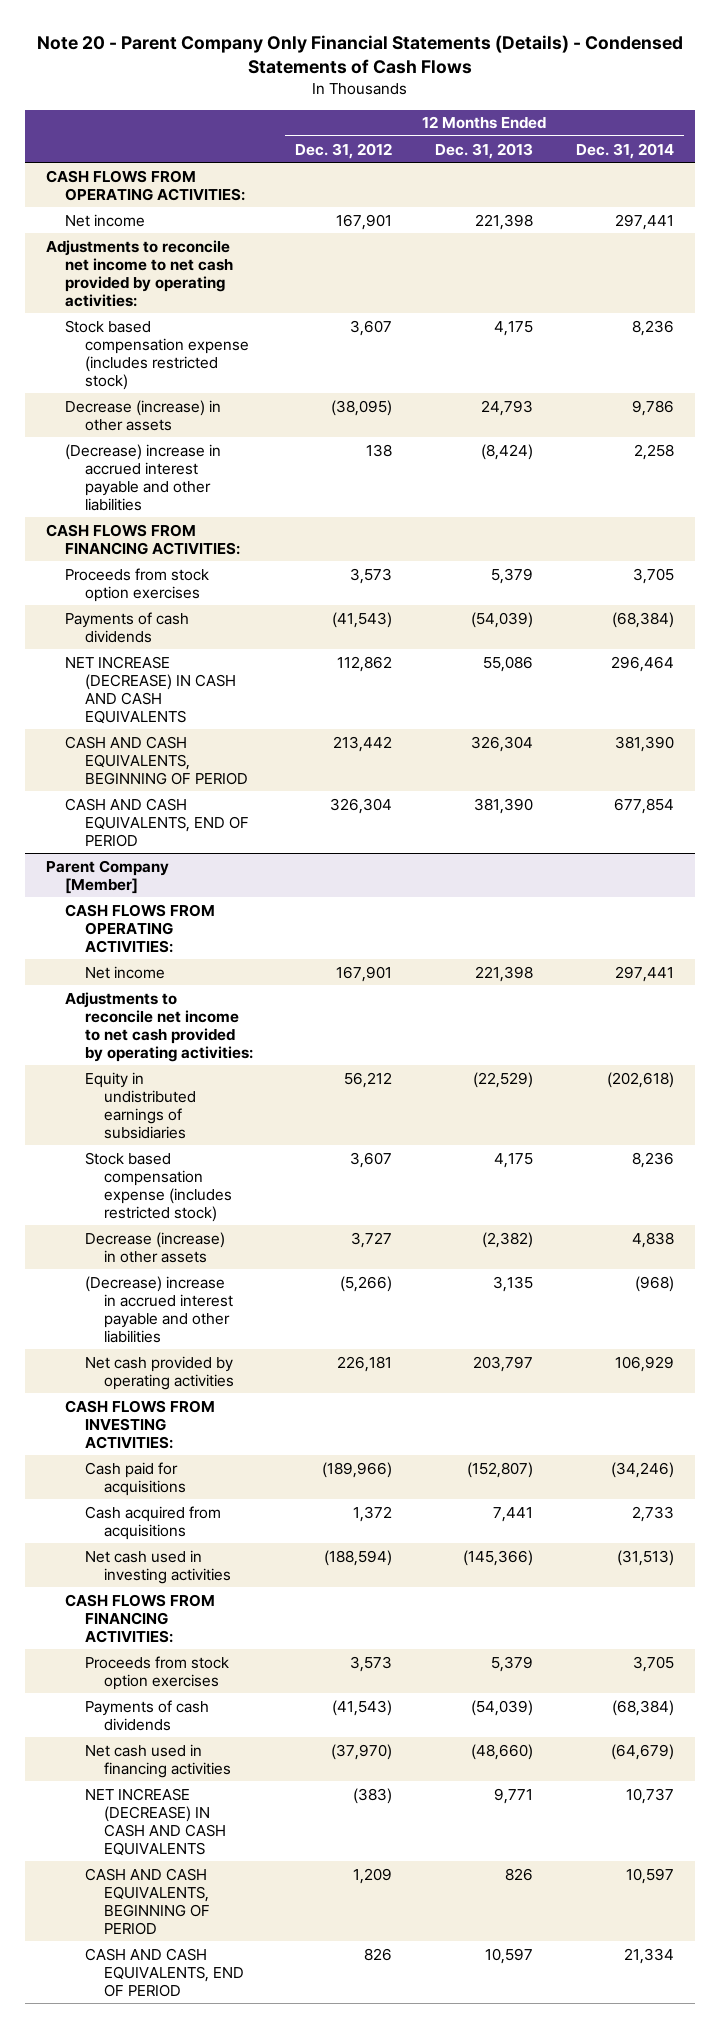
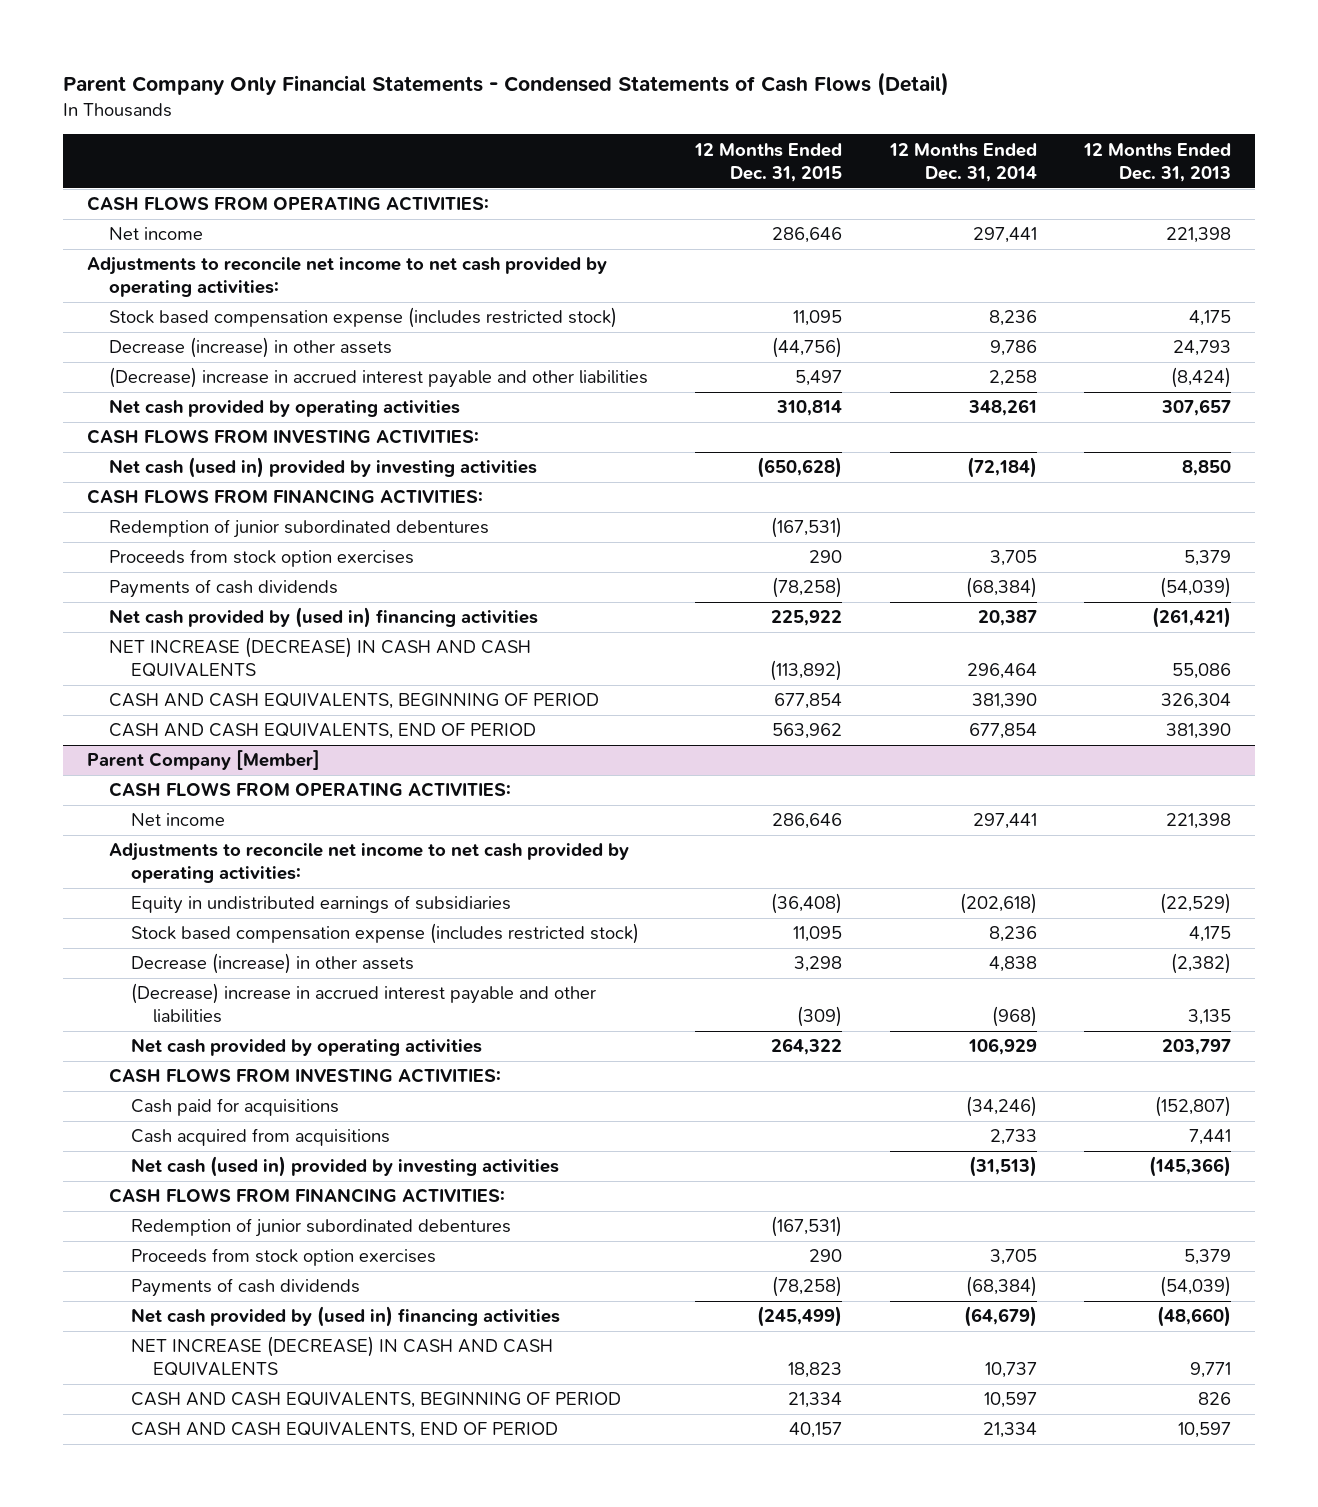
- Note 20 - Parent Company Only Financial Statements (Details) - Condensed Statements of Cash Flows
+ Parent Company Only Financial Statements - Condensed Statements of Cash Flows (Detail)
- | 12 Months Ended Dec. 31, 2012 | 12 Months Ended Dec. 31, 2013 | 12 Months Ended Dec. 31, 2014
+ | 12 Months Ended Dec. 31, 2015 | 12 Months Ended Dec. 31, 2014 | 12 Months Ended Dec. 31, 2013
+ Net cash provided by operating activities | 310,814 | 348,261 | 307,657
+ CASH FLOWS FROM INVESTING ACTIVITIES:
+ Net cash (used in) provided by investing activities | (650,628) | (72,184) | 8,850
+ Redemption of junior subordinated debentures | (167,531) | |
+ Net cash provided by (used in) financing activities | 225,922 | 20,387 | (261,421)
@ Parent Company [Member]
- Net cash used in investing activities | (188,594) | (145,366) | (31,513)
+ Net cash (used in) provided by investing activities | | (31,513) | (145,366)
+ Redemption of junior subordinated debentures | (167,531) | |
- Net cash used in financing activities | (37,970) | (48,660) | (64,679)
+ Net cash provided by (used in) financing activities | (245,499) | (64,679) | (48,660)

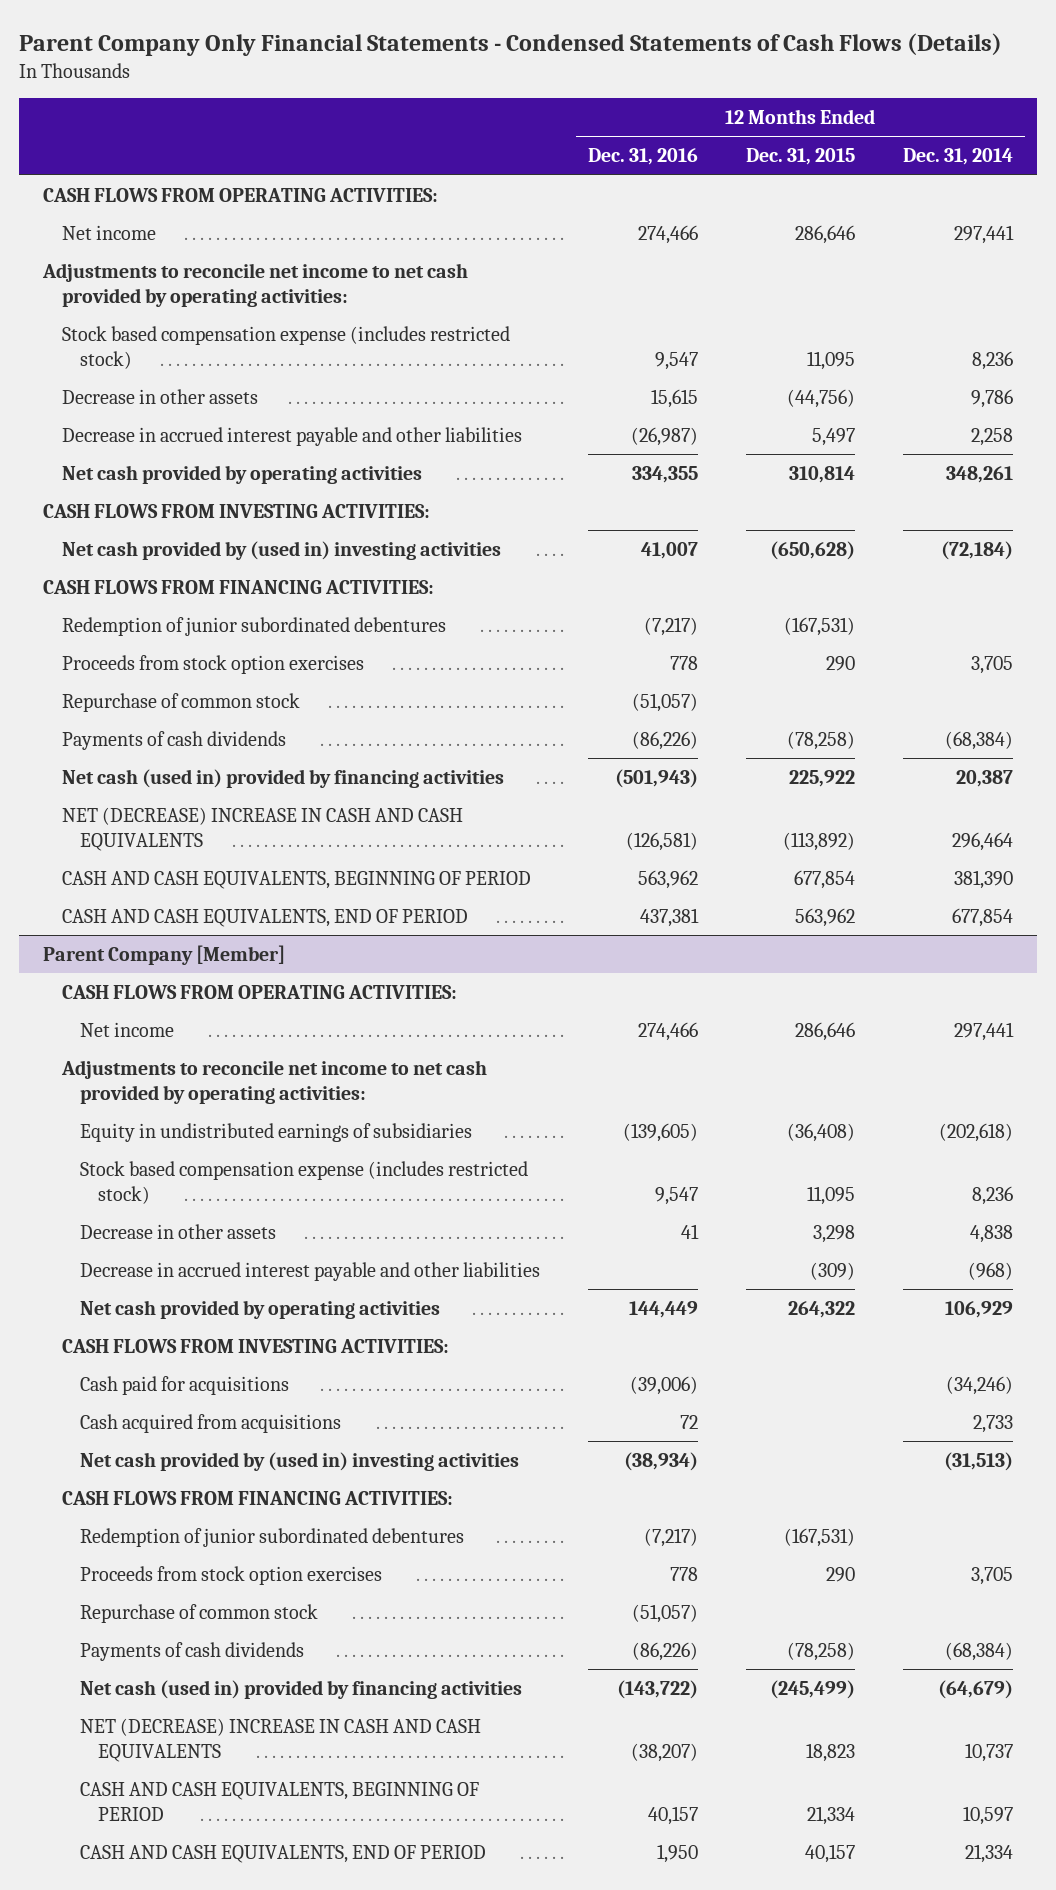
- Parent Company Only Financial Statements - Condensed Statements of Cash Flows (Detail)
+ Parent Company Only Financial Statements - Condensed Statements of Cash Flows (Details)
- | 12 Months Ended Dec. 31, 2015 | 12 Months Ended Dec. 31, 2014 | 12 Months Ended Dec. 31, 2013
+ | 12 Months Ended Dec. 31, 2016 | 12 Months Ended Dec. 31, 2015 | 12 Months Ended Dec. 31, 2014
- Decrease (increase) in other assets | (44,756) | 9,786 | 24,793
- (Decrease) increase in accrued interest payable and other liabilities | 5,497 | 2,258 | (8,424)
+ Decrease in other assets | 15,615 | (44,756) | 9,786
+ Decrease in accrued interest payable and other liabilities | (26,987) | 5,497 | 2,258
- Net cash (used in) provided by investing activities | (650,628) | (72,184) | 8,850
+ Net cash provided by (used in) investing activities | 41,007 | (650,628) | (72,184)
+ Repurchase of common stock | (51,057) | |
- Net cash provided by (used in) financing activities | 225,922 | 20,387 | (261,421)
- NET INCREASE (DECREASE) IN CASH AND CASH EQUIVALENTS | (113,892) | 296,464 | 55,086
+ Net cash (used in) provided by financing activities | (501,943) | 225,922 | 20,387
+ NET (DECREASE) INCREASE IN CASH AND CASH EQUIVALENTS | (126,581) | (113,892) | 296,464
@ Parent Company [Member]
- Decrease (increase) in other assets | 3,298 | 4,838 | (2,382)
- (Decrease) increase in accrued interest payable and other liabilities | (309) | (968) | 3,135
+ Decrease in other assets | 41 | 3,298 | 4,838
+ Decrease in accrued interest payable and other liabilities | | (309) | (968)
- Net cash (used in) provided by investing activities | | (31,513) | (145,366)
+ Net cash provided by (used in) investing activities | (38,934) | | (31,513)
+ Repurchase of common stock | (51,057) | |
- Net cash provided by (used in) financing activities | (245,499) | (64,679) | (48,660)
- NET INCREASE (DECREASE) IN CASH AND CASH EQUIVALENTS | 18,823 | 10,737 | 9,771
+ Net cash (used in) provided by financing activities | (143,722) | (245,499) | (64,679)
+ NET (DECREASE) INCREASE IN CASH AND CASH EQUIVALENTS | (38,207) | 18,823 | 10,737

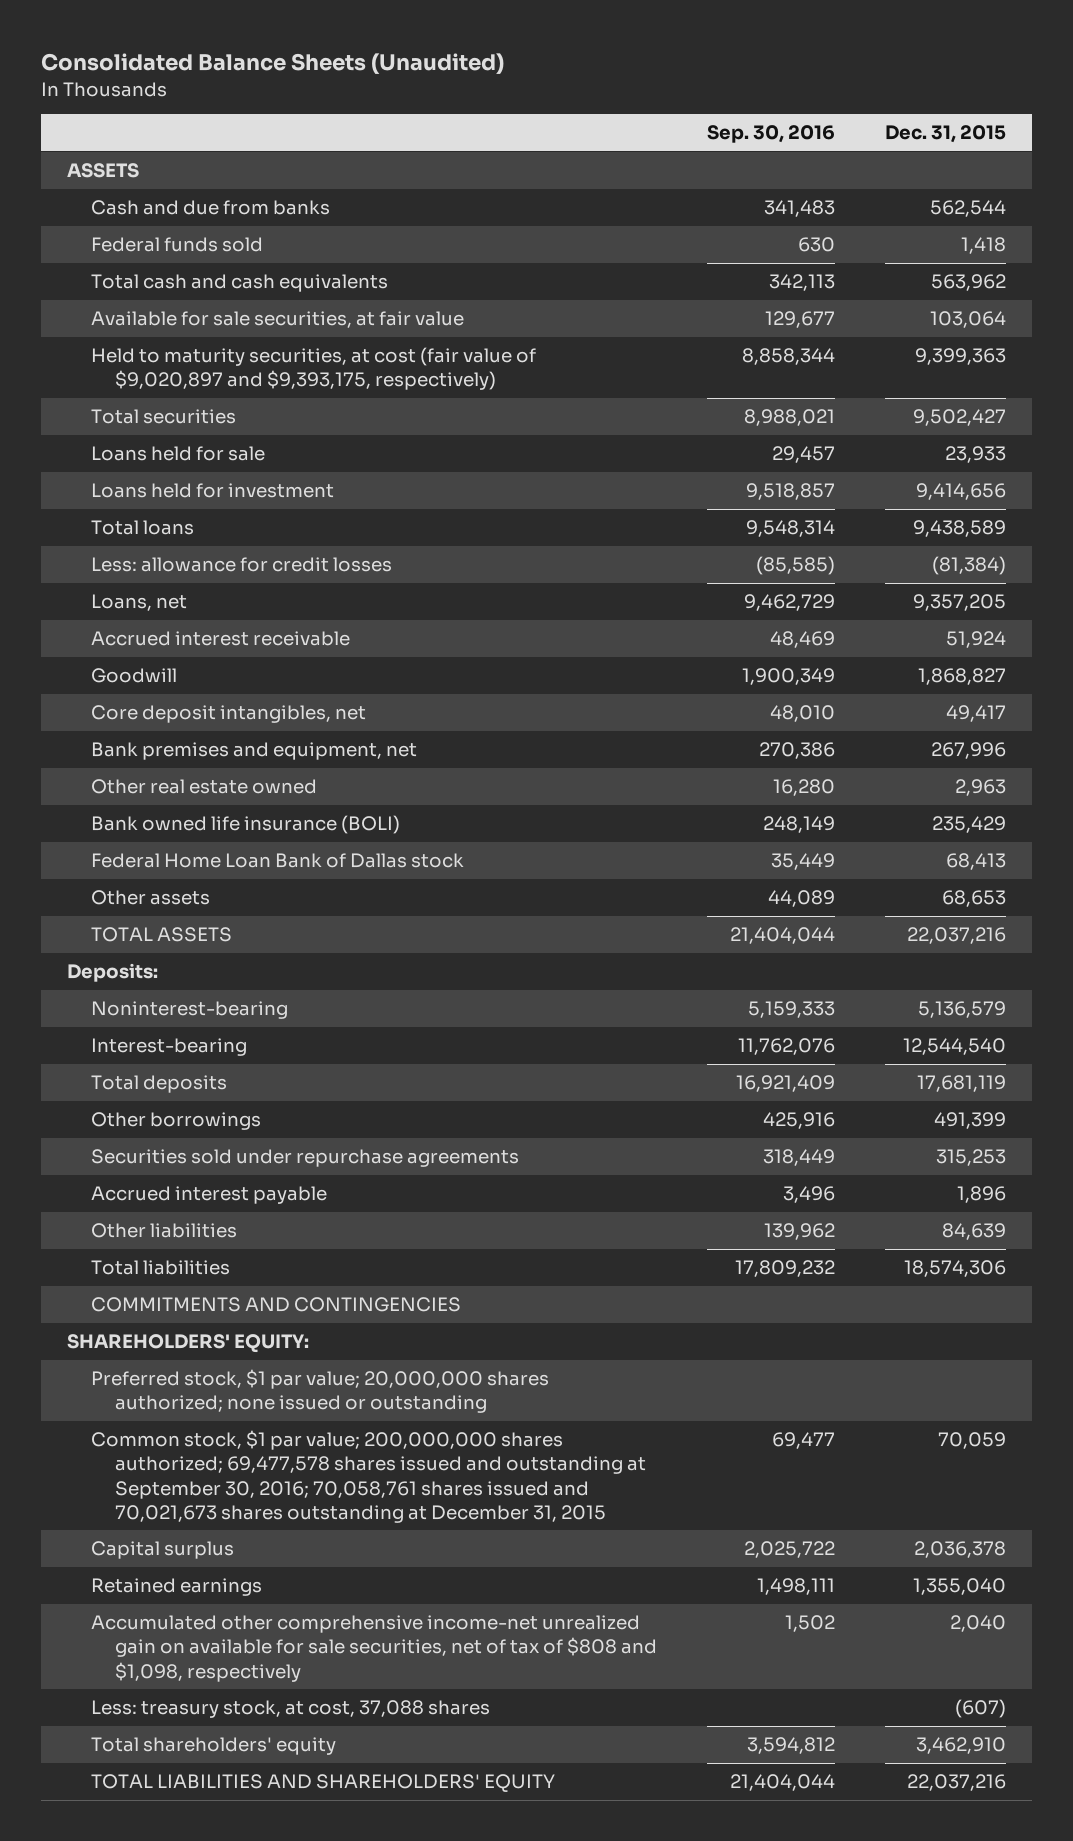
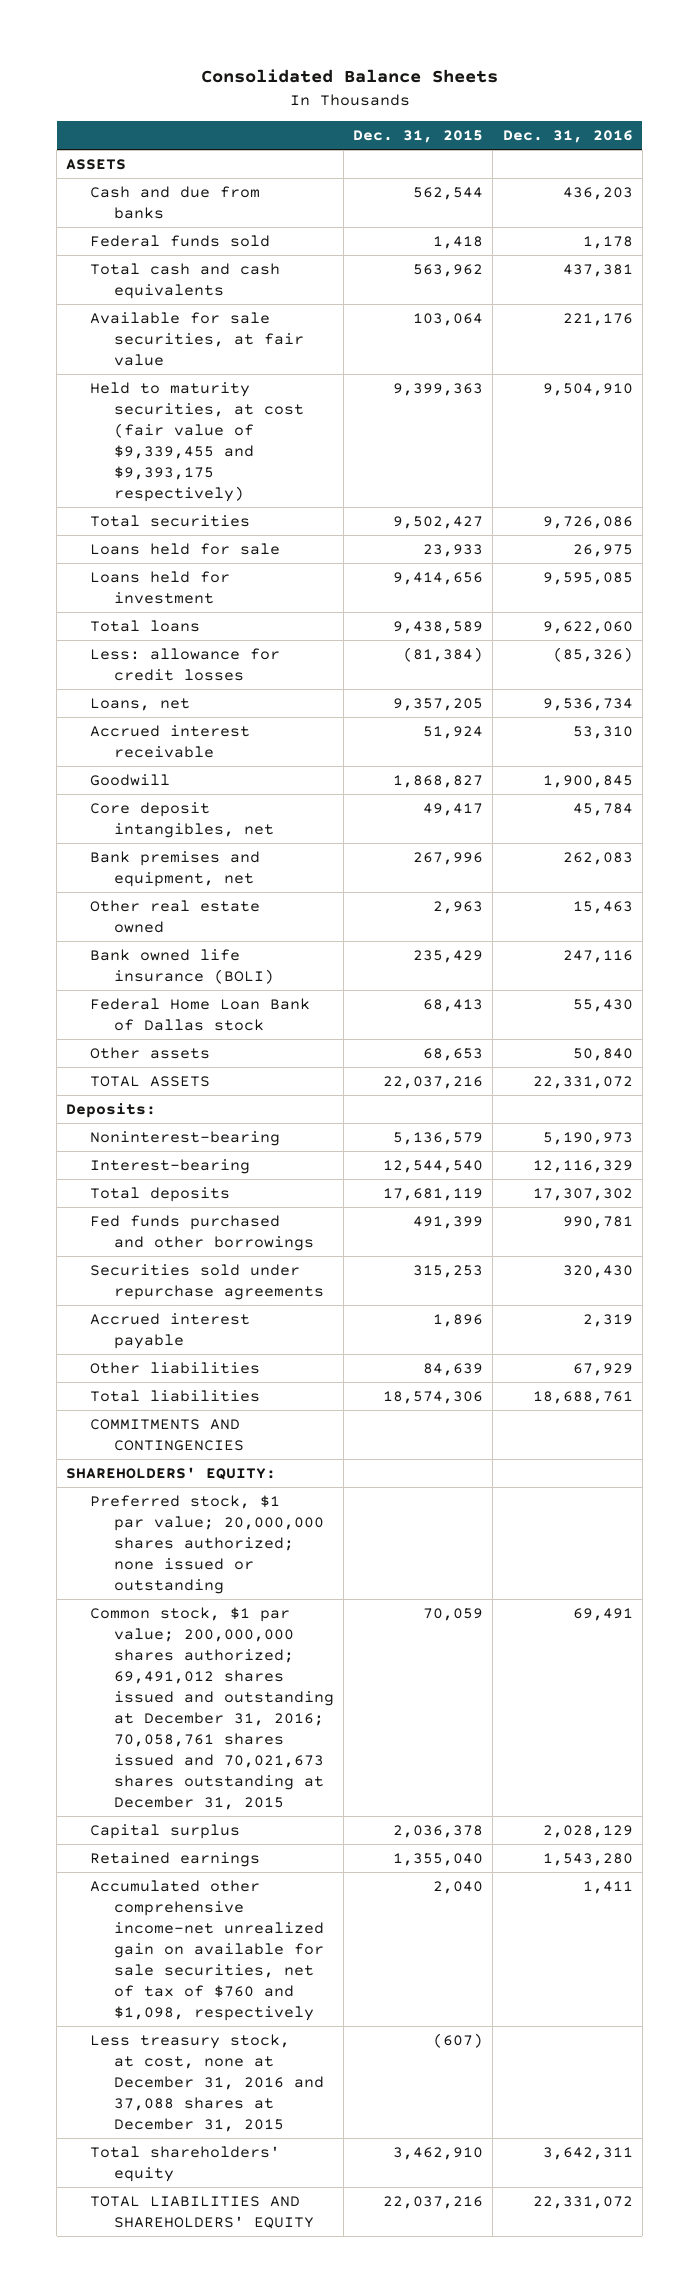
- Consolidated Balance Sheets (Unaudited)
+ Consolidated Balance Sheets
- | Sep. 30, 2016 | Dec. 31, 2015
+ | Dec. 31, 2015 | Dec. 31, 2016
- Held to maturity securities, at cost (fair value of $9,020,897 and $9,393,175, respectively) | 8,858,344 | 9,399,363
+ Held to maturity securities, at cost (fair value of $9,339,455 and $9,393,175 respectively) | 9,399,363 | 9,504,910
- Other borrowings | 425,916 | 491,399
+ Fed funds purchased and other borrowings | 491,399 | 990,781
- Common stock, $1 par value; 200,000,000 shares authorized; 69,477,578 shares issued and outstanding at September 30, 2016; 70,058,761 shares issued and 70,021,673 shares outstanding at December 31, 2015 | 69,477 | 70,059
+ Common stock, $1 par value; 200,000,000 shares authorized; 69,491,012 shares issued and outstanding at December 31, 2016; 70,058,761 shares issued and 70,021,673 shares outstanding at December 31, 2015 | 70,059 | 69,491
- Accumulated other comprehensive income-net unrealized gain on available for sale securities, net of tax of $808 and $1,098, respectively | 1,502 | 2,040
- Less: treasury stock, at cost, 37,088 shares | | (607)
+ Accumulated other comprehensive income-net unrealized gain on available for sale securities, net of tax of $760 and $1,098, respectively | 2,040 | 1,411
+ Less treasury stock, at cost, none at December 31, 2016 and 37,088 shares at December 31, 2015 | (607) |

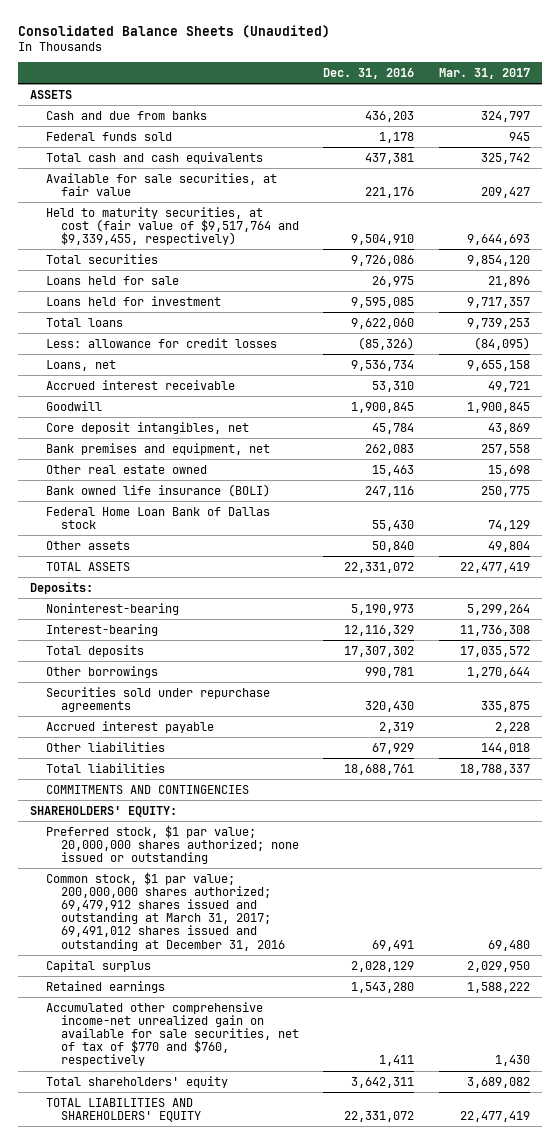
- Consolidated Balance Sheets
+ Consolidated Balance Sheets (Unaudited)
- | Dec. 31, 2015 | Dec. 31, 2016
+ | Dec. 31, 2016 | Mar. 31, 2017
- Held to maturity securities, at cost (fair value of $9,339,455 and $9,393,175 respectively) | 9,399,363 | 9,504,910
+ Held to maturity securities, at cost (fair value of $9,517,764 and $9,339,455, respectively) | 9,504,910 | 9,644,693
- Fed funds purchased and other borrowings | 491,399 | 990,781
+ Other borrowings | 990,781 | 1,270,644
- Common stock, $1 par value; 200,000,000 shares authorized; 69,491,012 shares issued and outstanding at December 31, 2016; 70,058,761 shares issued and 70,021,673 shares outstanding at December 31, 2015 | 70,059 | 69,491
+ Common stock, $1 par value; 200,000,000 shares authorized; 69,479,912 shares issued and outstanding at March 31, 2017; 69,491,012 shares issued and outstanding at December 31, 2016 | 69,491 | 69,480
- Accumulated other comprehensive income-net unrealized gain on available for sale securities, net of tax of $760 and $1,098, respectively | 2,040 | 1,411
- Less treasury stock, at cost, none at December 31, 2016 and 37,088 shares at December 31, 2015 | (607) |
+ Accumulated other comprehensive income-net unrealized gain on available for sale securities, net of tax of $770 and $760, respectively | 1,411 | 1,430

